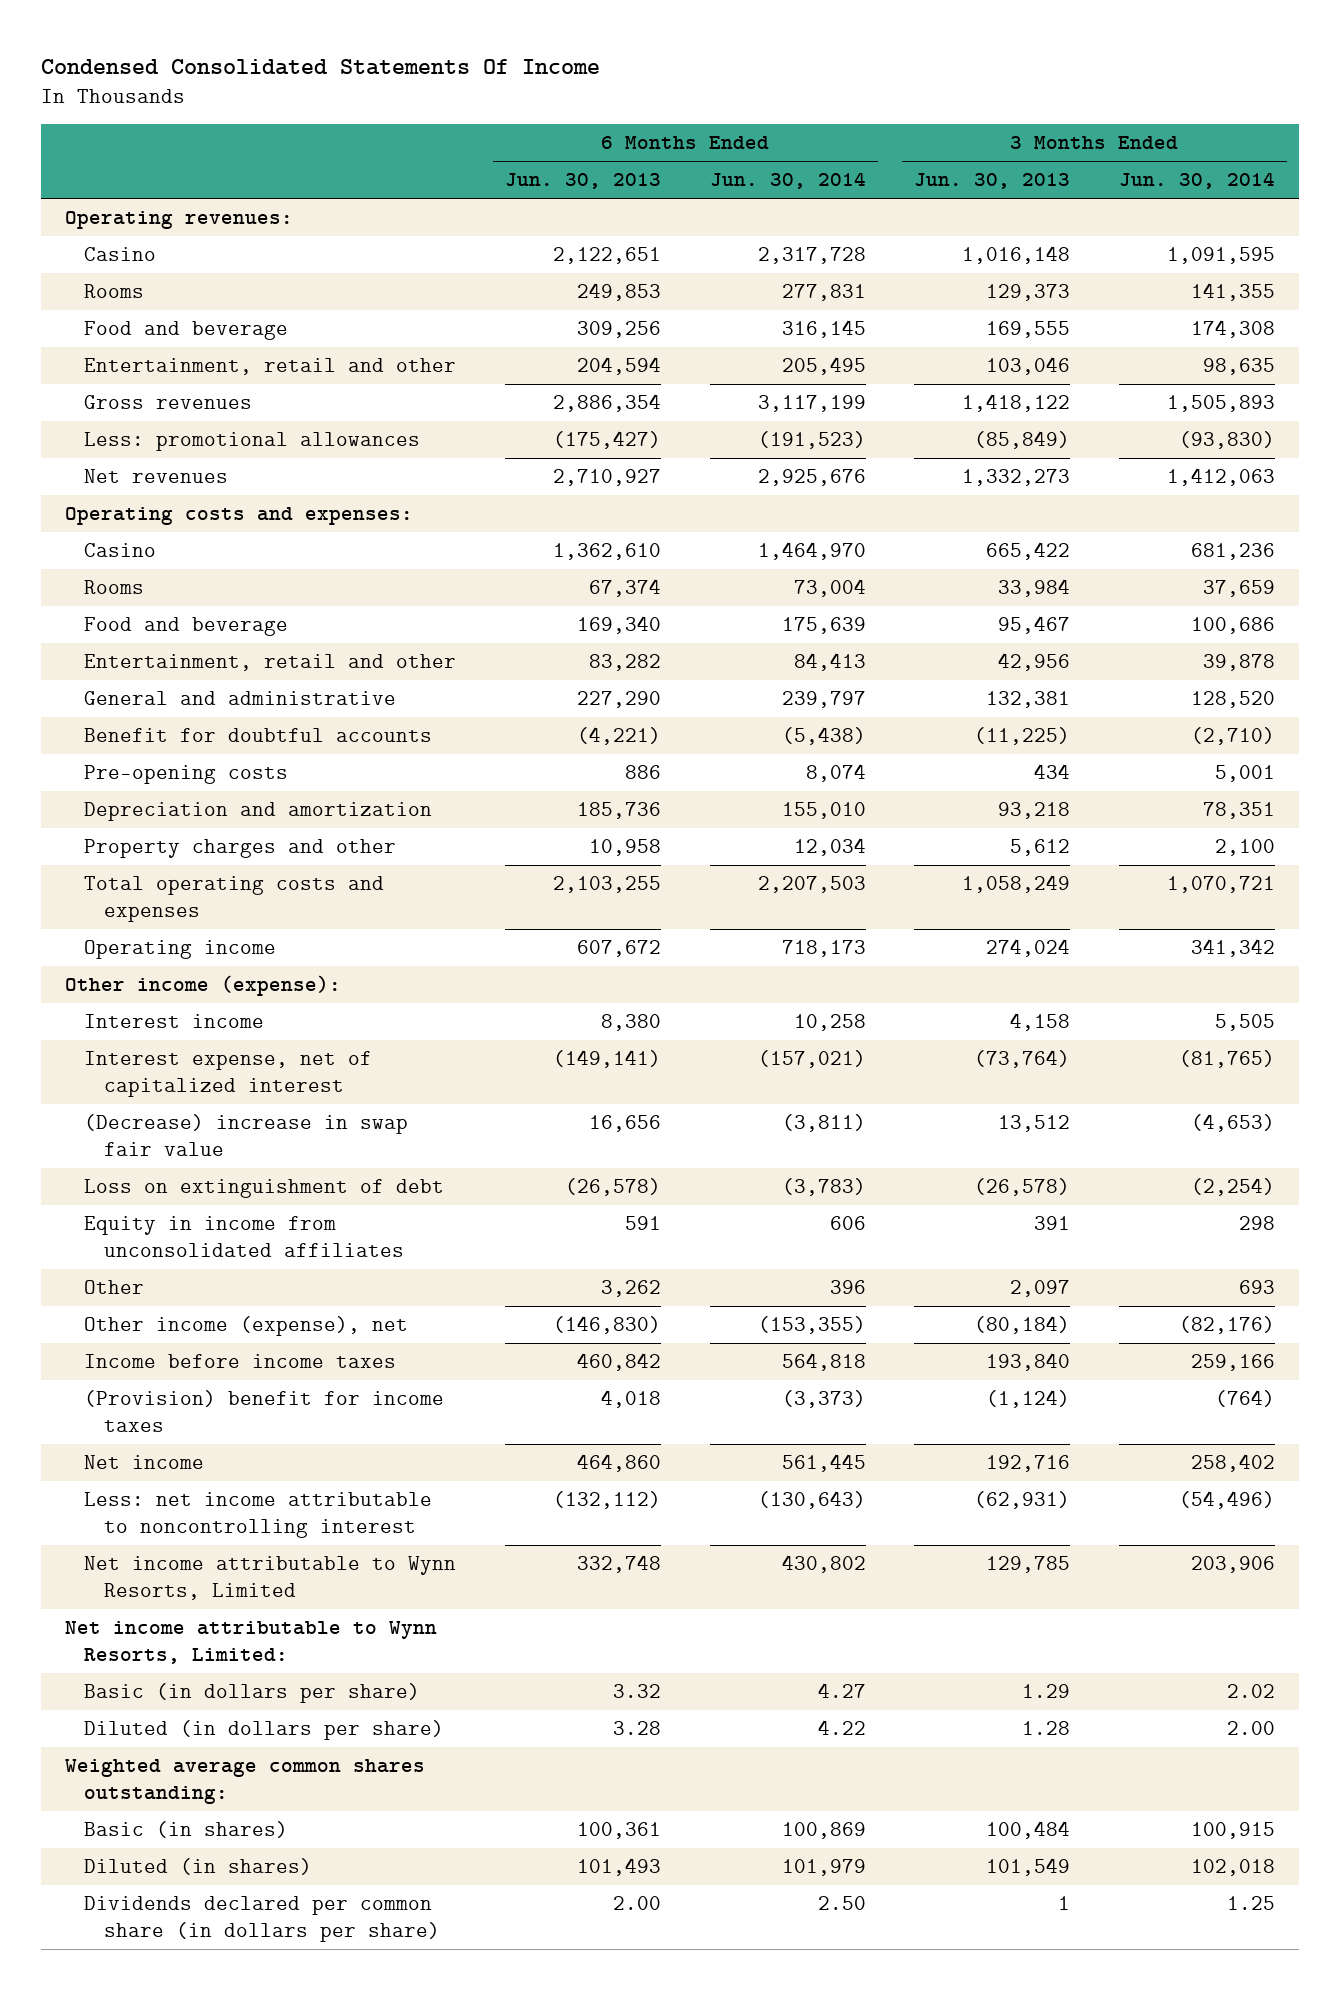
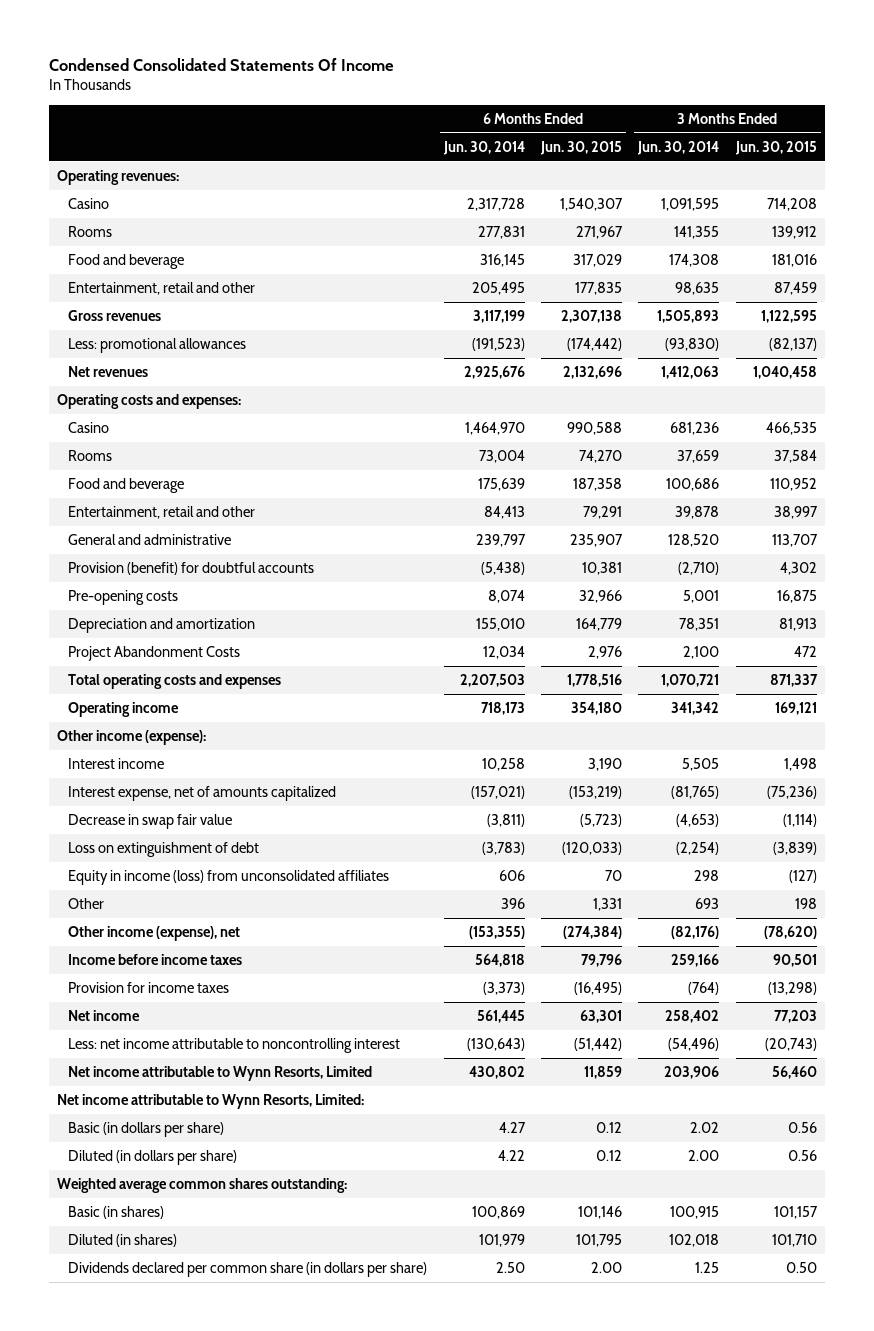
- | 6 Months Ended Jun. 30, 2013 | 6 Months Ended Jun. 30, 2014 | 3 Months Ended Jun. 30, 2013 | 3 Months Ended Jun. 30, 2014
+ | 6 Months Ended Jun. 30, 2014 | 6 Months Ended Jun. 30, 2015 | 3 Months Ended Jun. 30, 2014 | 3 Months Ended Jun. 30, 2015
- Benefit for doubtful accounts | (4,221) | (5,438) | (11,225) | (2,710)
+ Provision (benefit) for doubtful accounts | (5,438) | 10,381 | (2,710) | 4,302
- Property charges and other | 10,958 | 12,034 | 5,612 | 2,100
+ Project Abandonment Costs | 12,034 | 2,976 | 2,100 | 472
- Interest expense, net of capitalized interest | (149,141) | (157,021) | (73,764) | (81,765)
- (Decrease) increase in swap fair value | 16,656 | (3,811) | 13,512 | (4,653)
+ Interest expense, net of amounts capitalized | (157,021) | (153,219) | (81,765) | (75,236)
+ Decrease in swap fair value | (3,811) | (5,723) | (4,653) | (1,114)
- Equity in income from unconsolidated affiliates | 591 | 606 | 391 | 298
+ Equity in income (loss) from unconsolidated affiliates | 606 | 70 | 298 | (127)
- (Provision) benefit for income taxes | 4,018 | (3,373) | (1,124) | (764)
+ Provision for income taxes | (3,373) | (16,495) | (764) | (13,298)

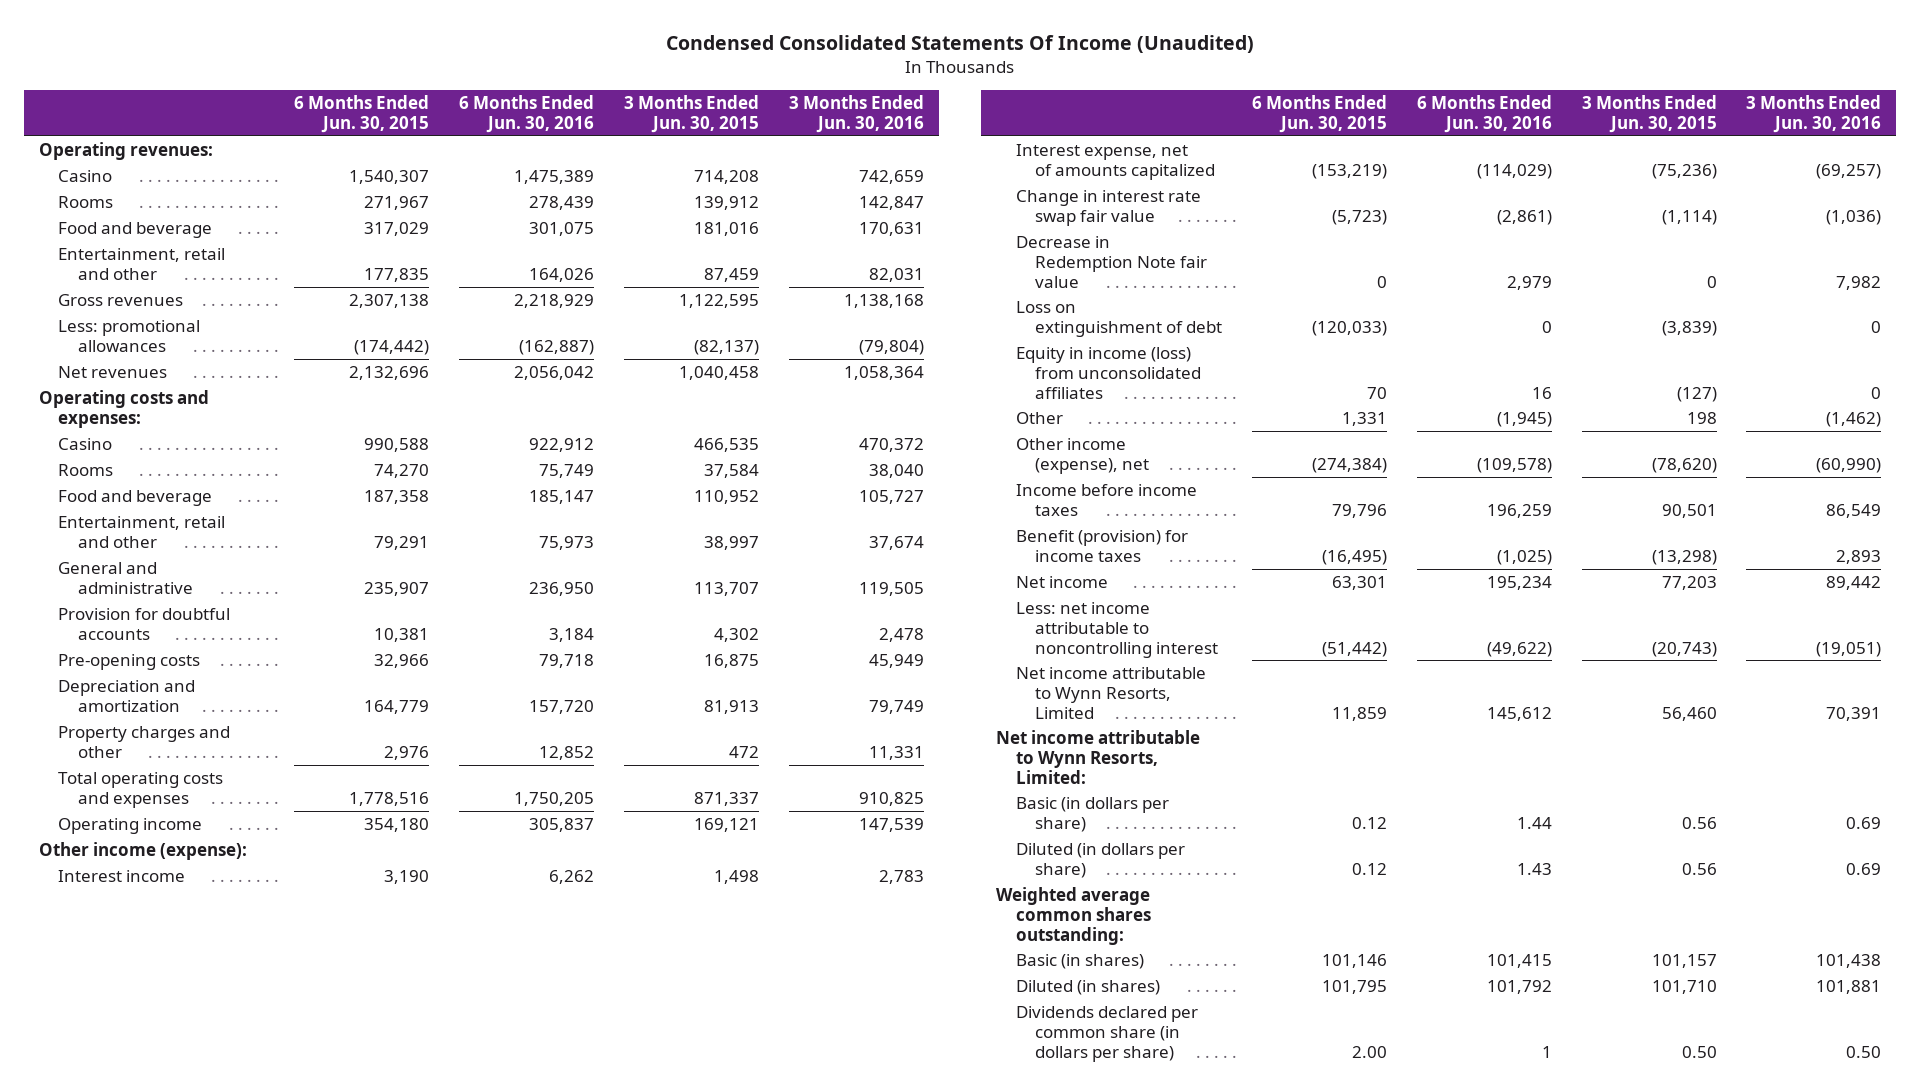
- Condensed Consolidated Statements Of Income
+ Condensed Consolidated Statements Of Income (Unaudited)
- | 6 Months Ended Jun. 30, 2014 | 6 Months Ended Jun. 30, 2015 | 3 Months Ended Jun. 30, 2014 | 3 Months Ended Jun. 30, 2015
+ | 6 Months Ended Jun. 30, 2015 | 6 Months Ended Jun. 30, 2016 | 3 Months Ended Jun. 30, 2015 | 3 Months Ended Jun. 30, 2016
- Provision (benefit) for doubtful accounts | (5,438) | 10,381 | (2,710) | 4,302
+ Provision for doubtful accounts | 10,381 | 3,184 | 4,302 | 2,478
- Project Abandonment Costs | 12,034 | 2,976 | 2,100 | 472
+ Property charges and other | 2,976 | 12,852 | 472 | 11,331
- Decrease in swap fair value | (3,811) | (5,723) | (4,653) | (1,114)
+ Change in interest rate swap fair value | (5,723) | (2,861) | (1,114) | (1,036)
+ Decrease in Redemption Note fair value | 0 | 2,979 | 0 | 7,982
- Provision for income taxes | (3,373) | (16,495) | (764) | (13,298)
+ Benefit (provision) for income taxes | (16,495) | (1,025) | (13,298) | 2,893

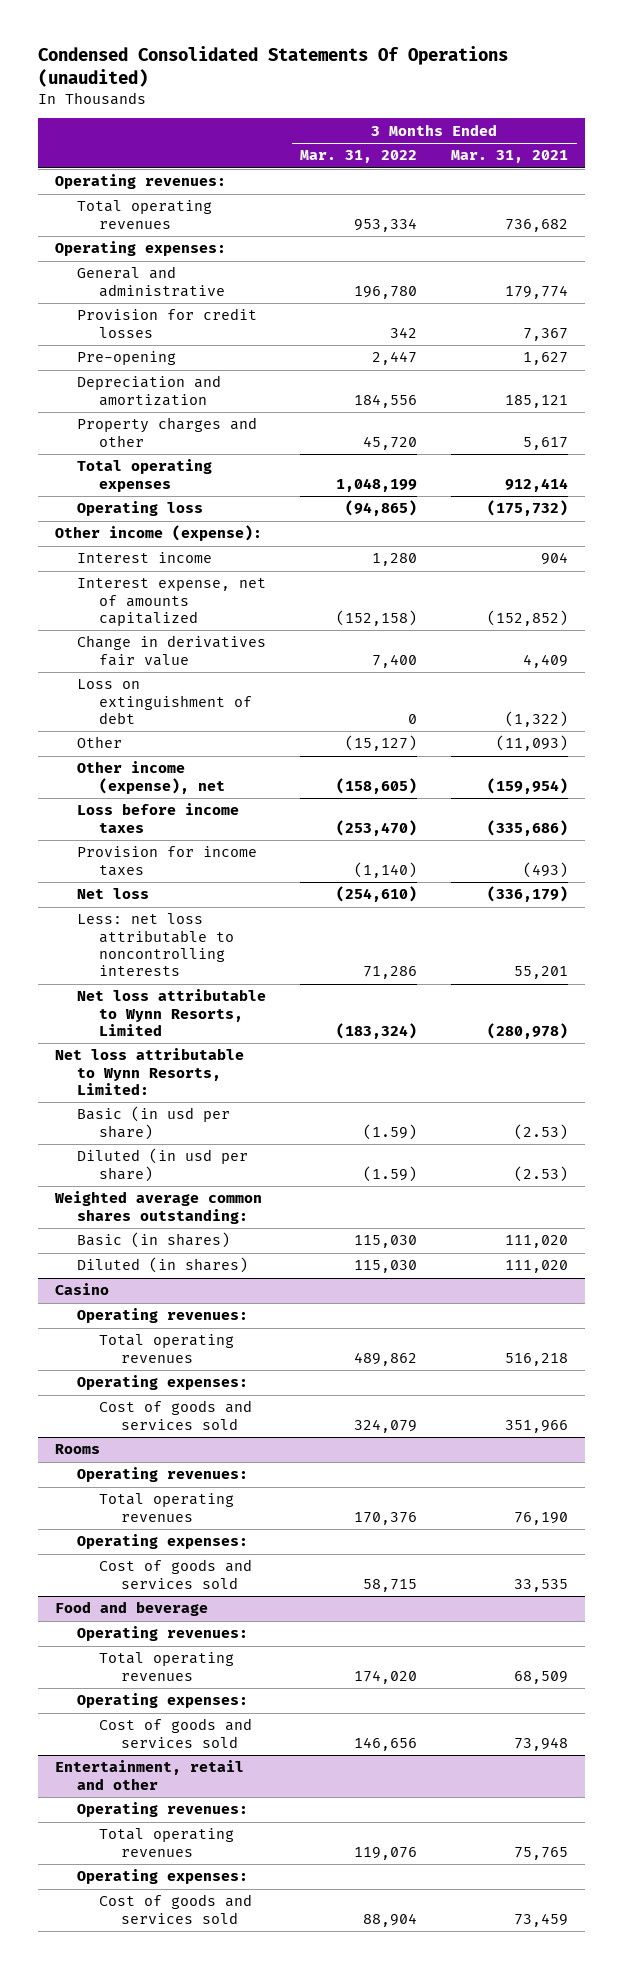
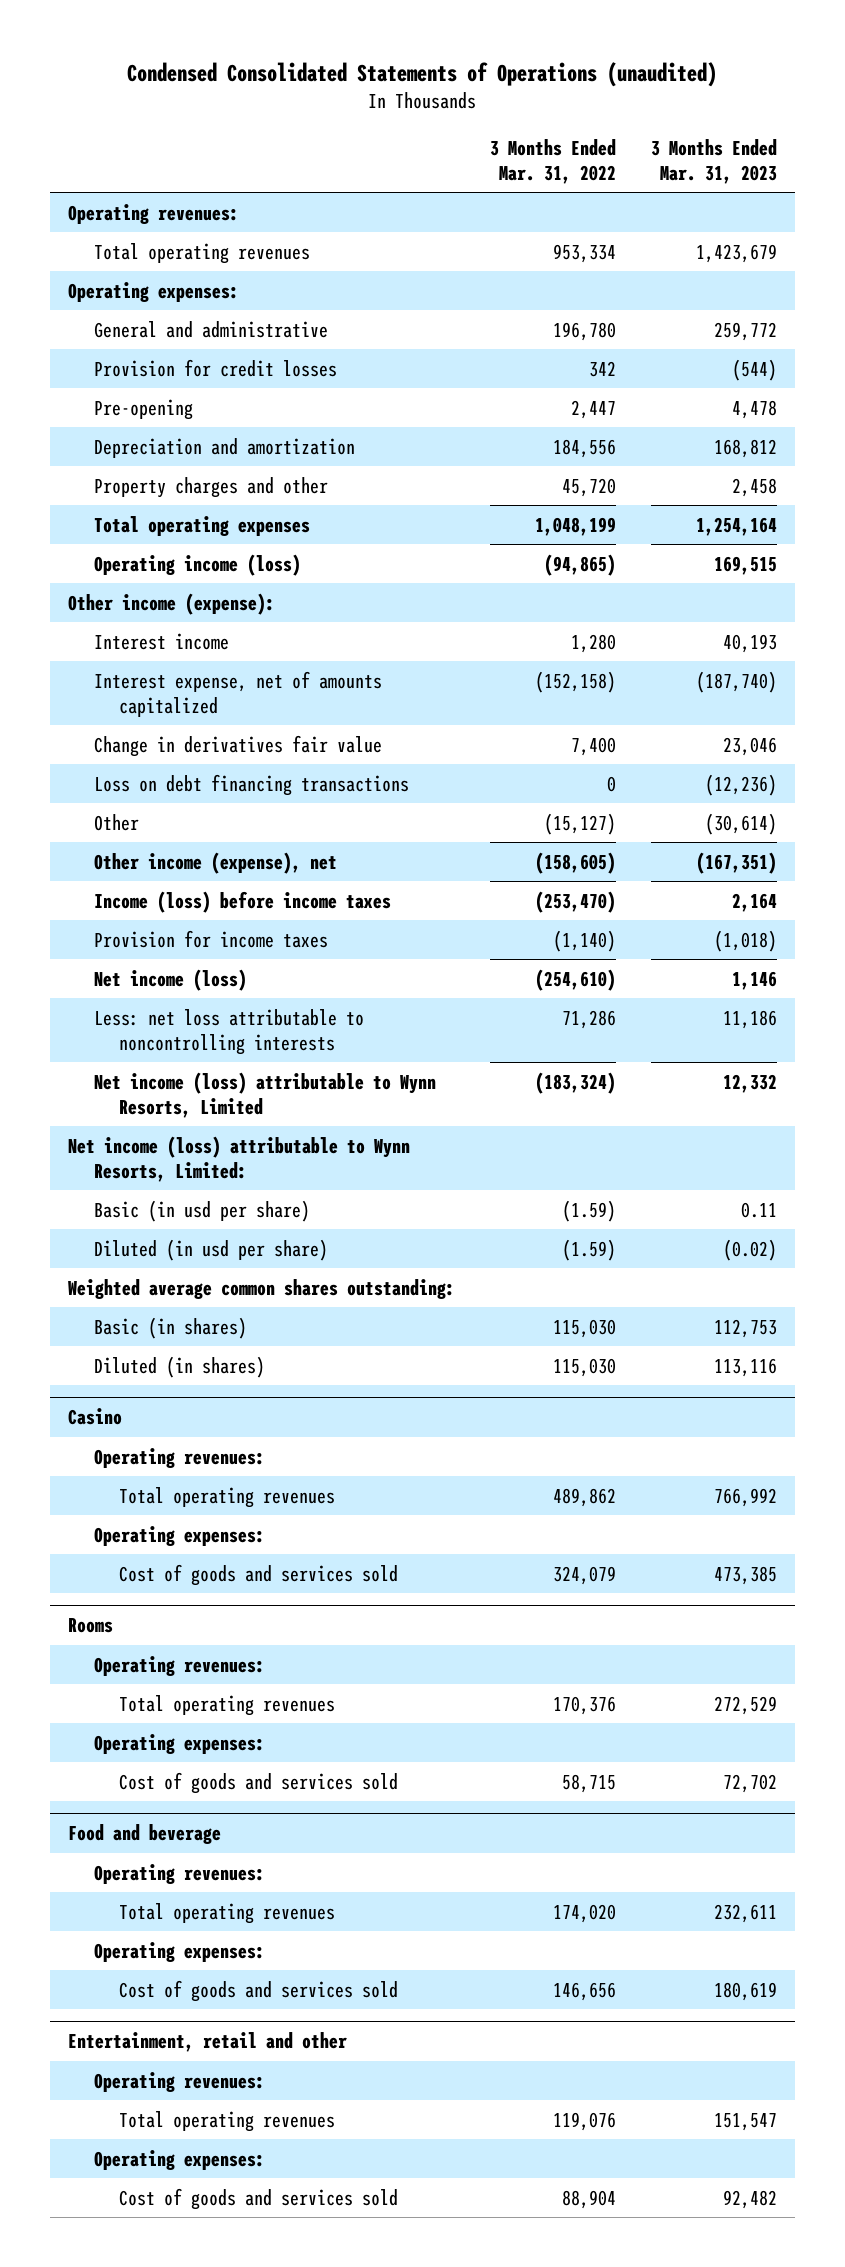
- Condensed Consolidated Statements Of Operations (unaudited)
+ Condensed Consolidated Statements of Operations (unaudited)
- | 3 Months Ended Mar. 31, 2022 | 3 Months Ended Mar. 31, 2021
+ | 3 Months Ended Mar. 31, 2022 | 3 Months Ended Mar. 31, 2023
- Operating loss | (94,865) | (175,732)
+ Operating income (loss) | (94,865) | 169,515
- Loss on extinguishment of debt | 0 | (1,322)
+ Loss on debt financing transactions | 0 | (12,236)
- Loss before income taxes | (253,470) | (335,686)
+ Income (loss) before income taxes | (253,470) | 2,164
- Net loss | (254,610) | (336,179)
+ Net income (loss) | (254,610) | 1,146
- Net loss attributable to Wynn Resorts, Limited | (183,324) | (280,978)
- Net loss attributable to Wynn Resorts, Limited:
+ Net income (loss) attributable to Wynn Resorts, Limited | (183,324) | 12,332
+ Net income (loss) attributable to Wynn Resorts, Limited:

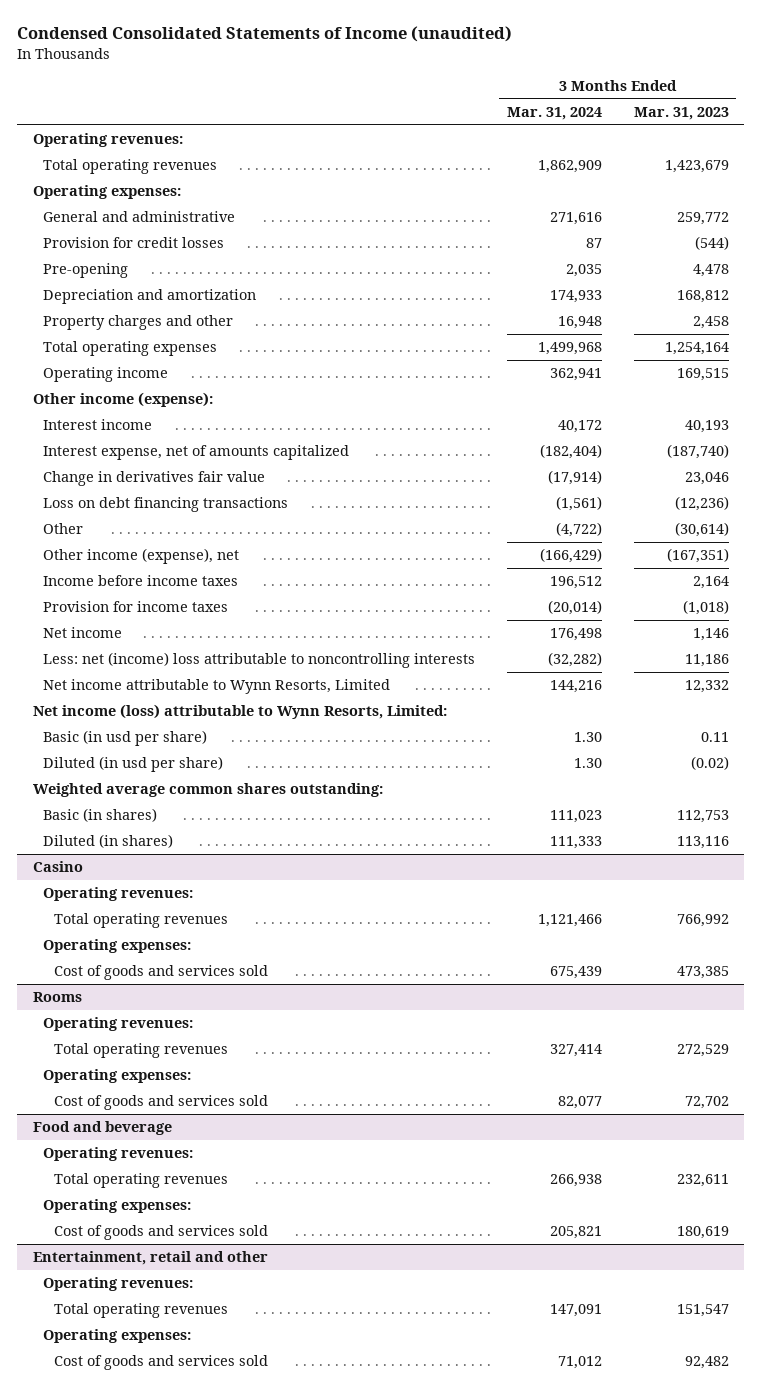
- Condensed Consolidated Statements of Operations (unaudited)
+ Condensed Consolidated Statements of Income (unaudited)
- | 3 Months Ended Mar. 31, 2022 | 3 Months Ended Mar. 31, 2023
+ | 3 Months Ended Mar. 31, 2024 | 3 Months Ended Mar. 31, 2023
- Operating income (loss) | (94,865) | 169,515
+ Operating income | 362,941 | 169,515
- Income (loss) before income taxes | (253,470) | 2,164
+ Income before income taxes | 196,512 | 2,164
- Net income (loss) | (254,610) | 1,146
- Less: net loss attributable to noncontrolling interests | 71,286 | 11,186
- Net income (loss) attributable to Wynn Resorts, Limited | (183,324) | 12,332
+ Net income | 176,498 | 1,146
+ Less: net (income) loss attributable to noncontrolling interests | (32,282) | 11,186
+ Net income attributable to Wynn Resorts, Limited | 144,216 | 12,332

